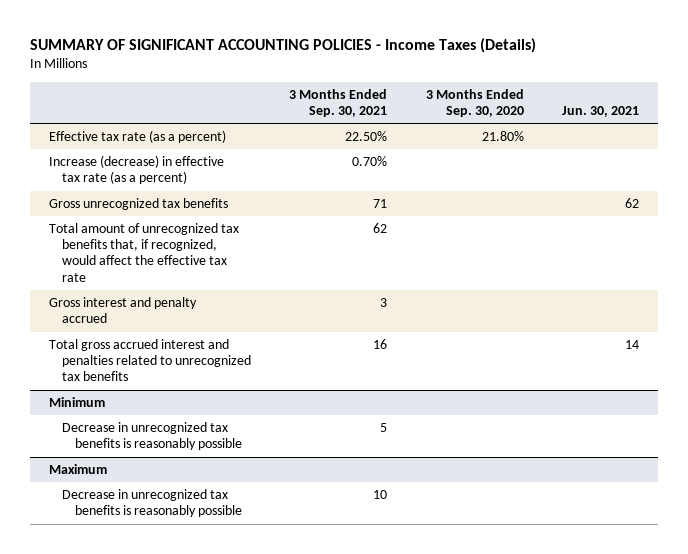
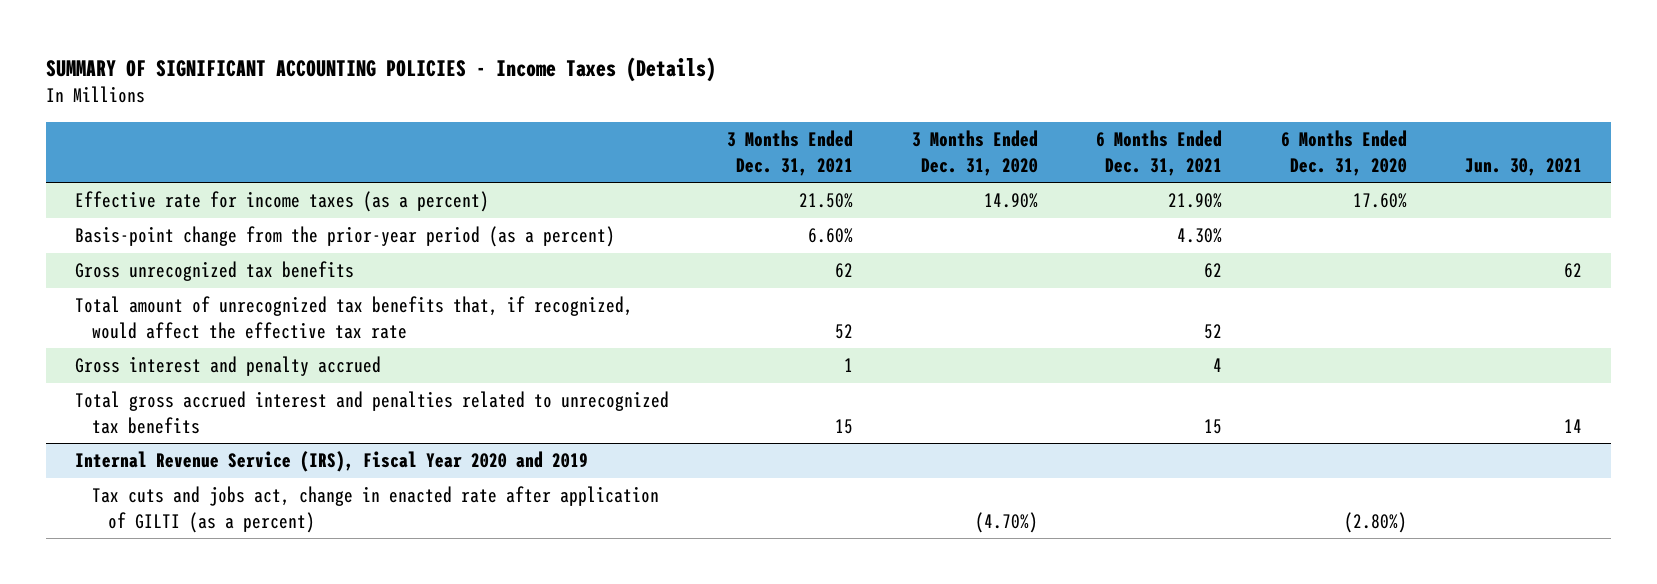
- | 3 Months Ended Sep. 30, 2021 | 3 Months Ended Sep. 30, 2020 | Jun. 30, 2021
+ | 3 Months Ended Dec. 31, 2021 | 3 Months Ended Dec. 31, 2020 | 6 Months Ended Dec. 31, 2021 | 6 Months Ended Dec. 31, 2020 | Jun. 30, 2021
- Effective tax rate (as a percent) | 22.50% | 21.80% |
- Increase (decrease) in effective tax rate (as a percent) | 0.70% | |
+ Effective rate for income taxes (as a percent) | 21.50% | 14.90% | 21.90% | 17.60% |
+ Basis-point change from the prior-year period (as a percent) | 6.60% | | 4.30% | |
- Minimum
- Decrease in unrecognized tax benefits is reasonably possible | 5 | |
- Maximum
- Decrease in unrecognized tax benefits is reasonably possible | 10 | |
+ Internal Revenue Service (IRS), Fiscal Year 2020 and 2019
+ Tax cuts and jobs act, change in enacted rate after application of GILTI (as a percent) | | (4.70%) | | (2.80%) |

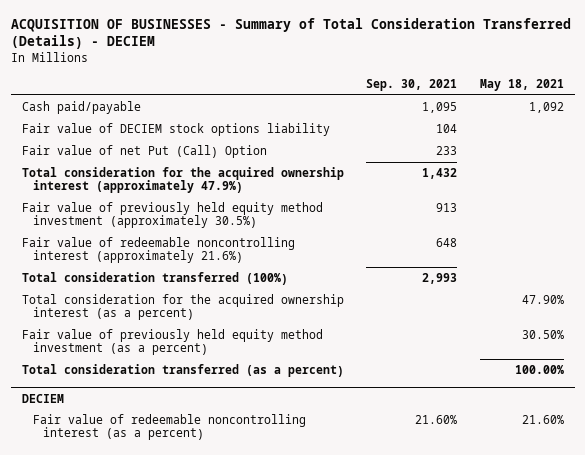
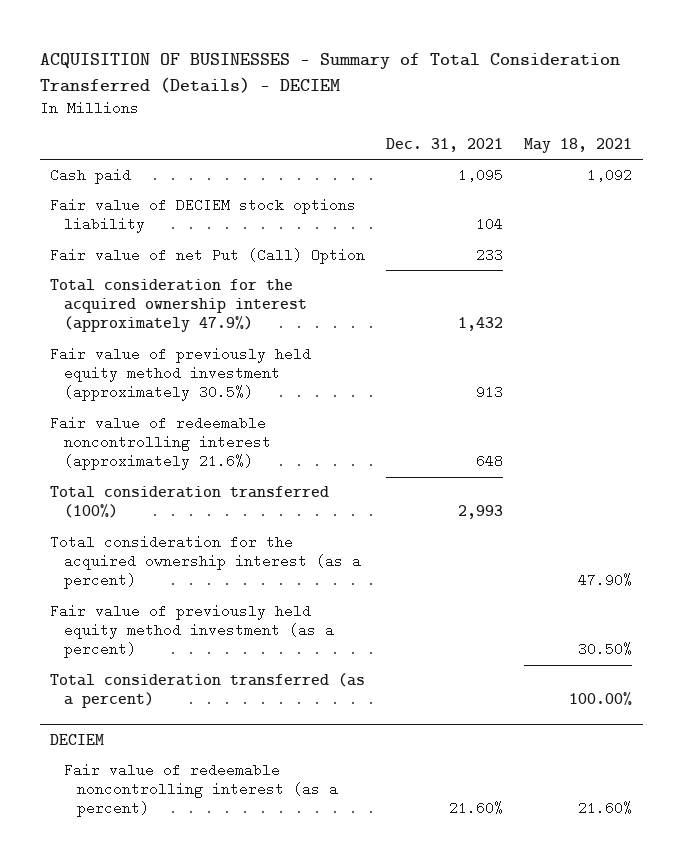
- | Sep. 30, 2021 | May 18, 2021
+ | Dec. 31, 2021 | May 18, 2021
- Cash paid/payable | 1,095 | 1,092
+ Cash paid | 1,095 | 1,092

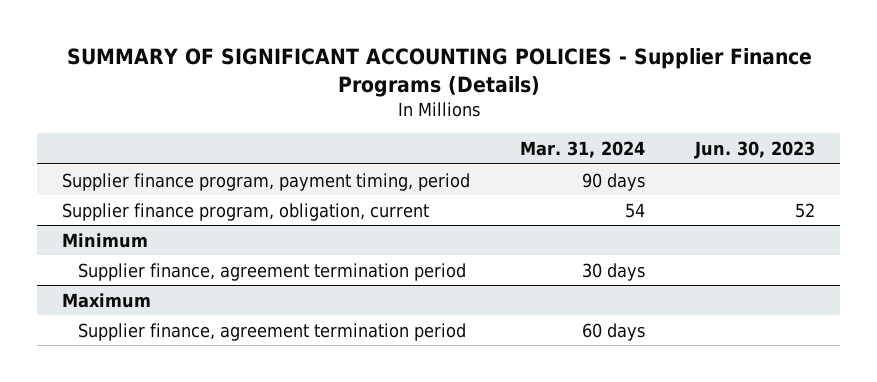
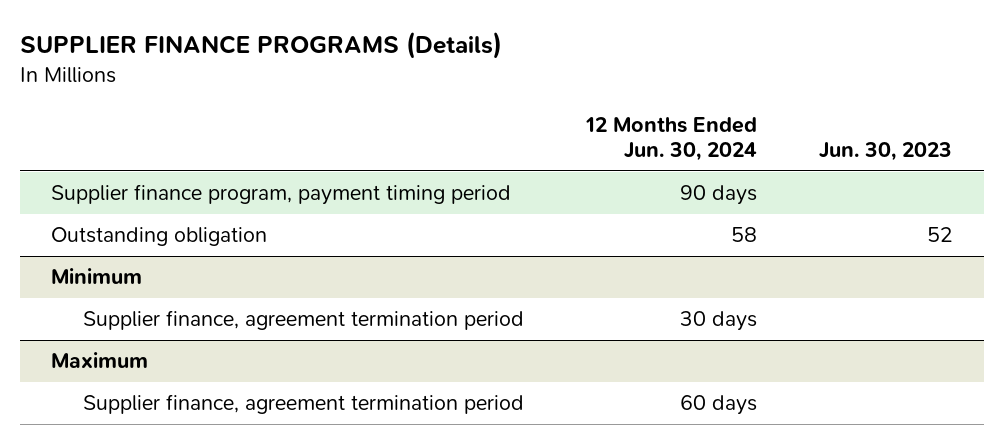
- SUMMARY OF SIGNIFICANT ACCOUNTING POLICIES - Supplier Finance Programs (Details)
+ SUPPLIER FINANCE PROGRAMS (Details)
- | Mar. 31, 2024 | Jun. 30, 2023
+ | 12 Months Ended Jun. 30, 2024 | Jun. 30, 2023
- Supplier finance program, payment timing, period | 90 days |
- Supplier finance program, obligation, current | 54 | 52
+ Supplier finance program, payment timing period | 90 days |
+ Outstanding obligation | 58 | 52

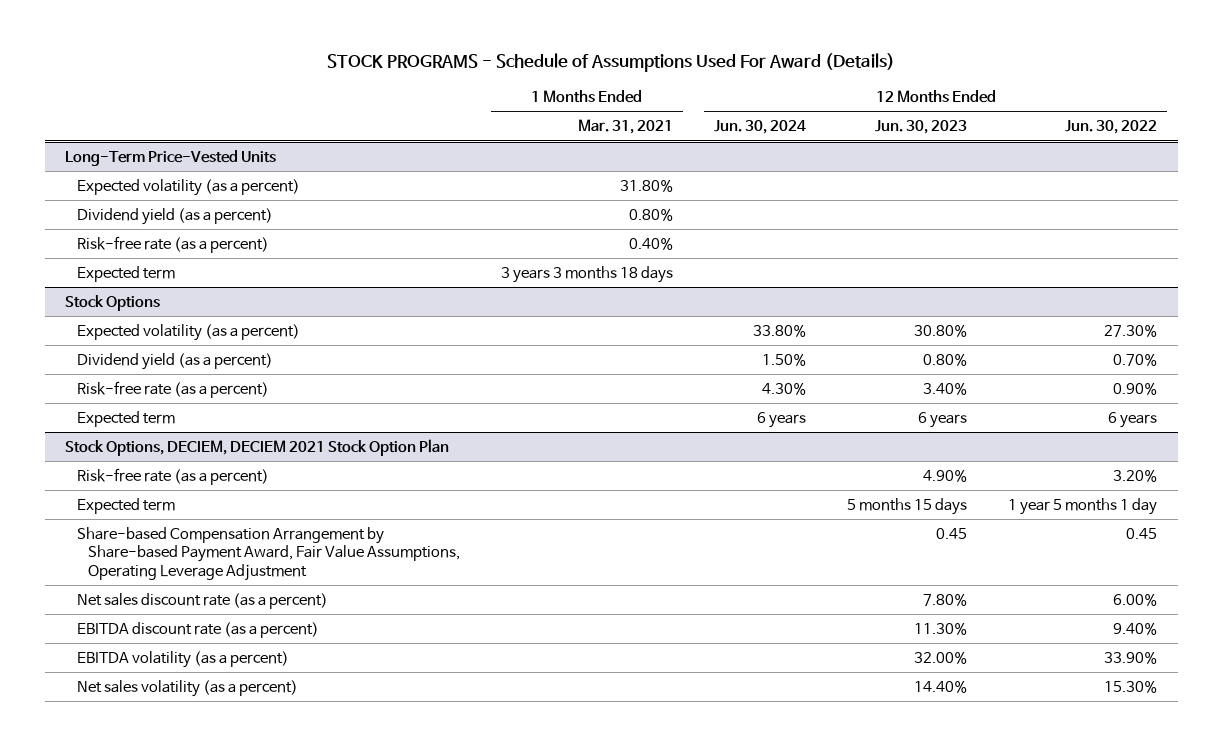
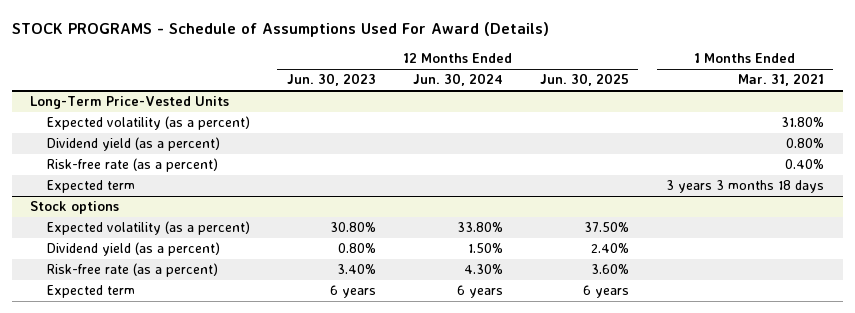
- | 1 Months Ended Mar. 31, 2021 | 12 Months Ended Jun. 30, 2024 | 12 Months Ended Jun. 30, 2023 | 12 Months Ended Jun. 30, 2022
+ | 12 Months Ended Jun. 30, 2023 | 12 Months Ended Jun. 30, 2024 | 12 Months Ended Jun. 30, 2025 | 1 Months Ended Mar. 31, 2021
- Stock Options
+ Stock options
- Stock Options, DECIEM, DECIEM 2021 Stock Option Plan
- Risk-free rate (as a percent) | | | 4.90% | 3.20%
- Expected term | | | 5 months 15 days | 1 year 5 months 1 day
- Share-based Compensation Arrangement by Share-based Payment Award, Fair Value Assumptions, Operating Leverage Adjustment | | | 0.45 | 0.45
- Net sales discount rate (as a percent) | | | 7.80% | 6.00%
- EBITDA discount rate (as a percent) | | | 11.30% | 9.40%
- EBITDA volatility (as a percent) | | | 32.00% | 33.90%
- Net sales volatility (as a percent) | | | 14.40% | 15.30%

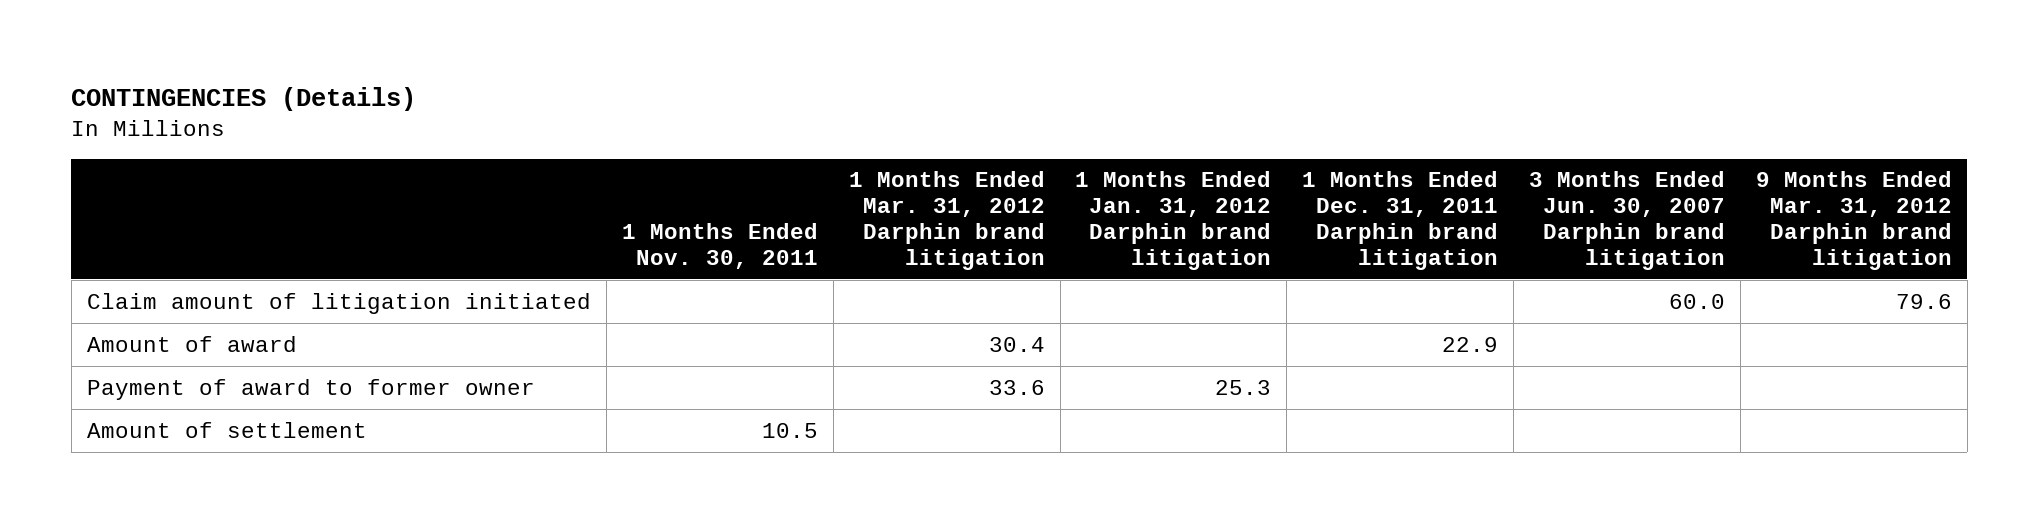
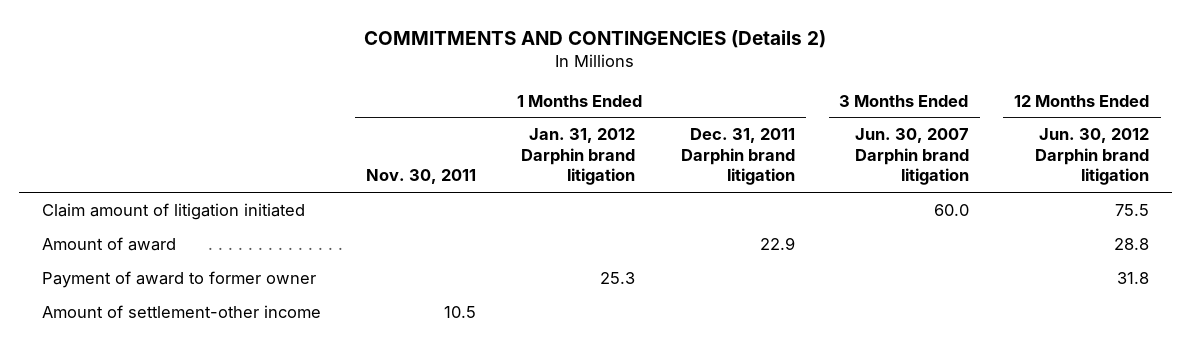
- CONTINGENCIES (Details)
+ COMMITMENTS AND CONTINGENCIES (Details 2)
- | 1 Months Ended Nov. 30, 2011 | 1 Months Ended Mar. 31, 2012 Darphin brand litigation | 1 Months Ended Jan. 31, 2012 Darphin brand litigation | 1 Months Ended Dec. 31, 2011 Darphin brand litigation | 3 Months Ended Jun. 30, 2007 Darphin brand litigation | 9 Months Ended Mar. 31, 2012 Darphin brand litigation
+ | 1 Months Ended Nov. 30, 2011 | 1 Months Ended Jan. 31, 2012 Darphin brand litigation | 1 Months Ended Dec. 31, 2011 Darphin brand litigation | 3 Months Ended Jun. 30, 2007 Darphin brand litigation | 12 Months Ended Jun. 30, 2012 Darphin brand litigation
- Amount of settlement | 10.5 | | | | |
+ Amount of settlement-other income | 10.5 | | | |

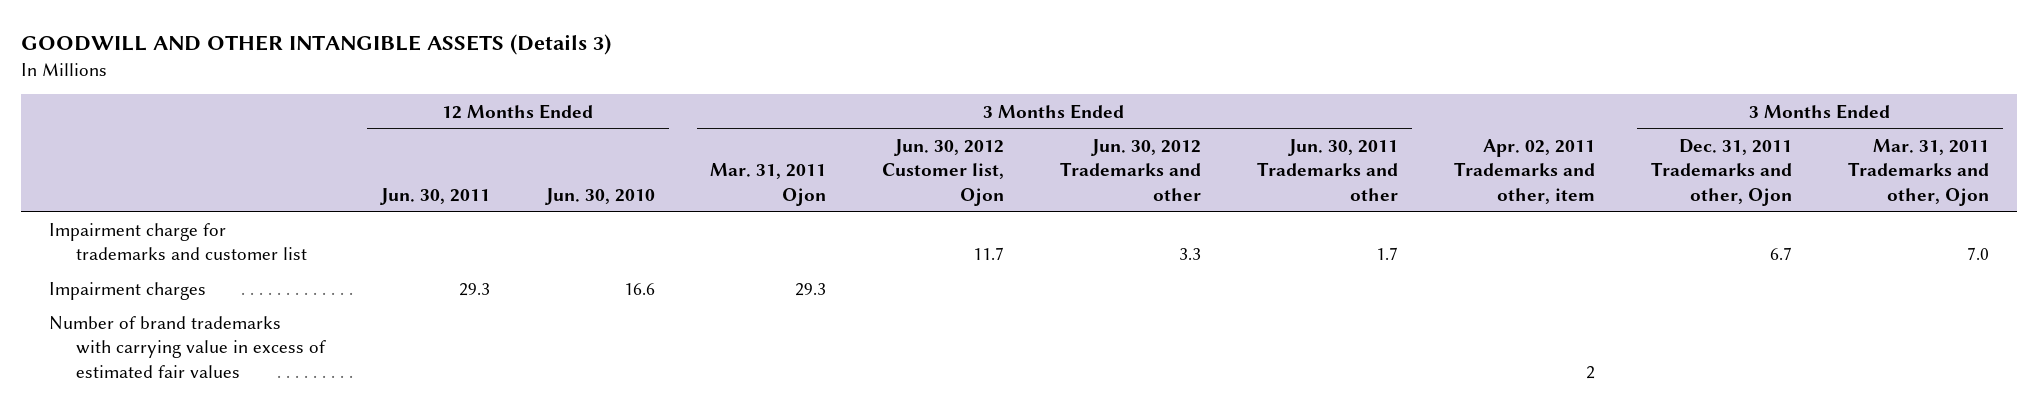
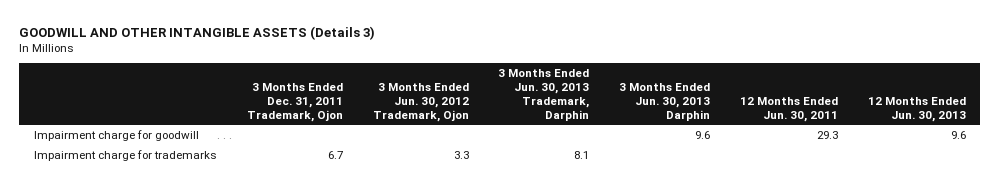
- | 12 Months Ended Jun. 30, 2011 | 12 Months Ended Jun. 30, 2010 | 3 Months Ended Mar. 31, 2011 Ojon | 3 Months Ended Jun. 30, 2012 Customer list, Ojon | 3 Months Ended Jun. 30, 2012 Trademarks and other | 3 Months Ended Jun. 30, 2011 Trademarks and other | Apr. 02, 2011 Trademarks and other, item | 3 Months Ended Dec. 31, 2011 Trademarks and other, Ojon | 3 Months Ended Mar. 31, 2011 Trademarks and other, Ojon
+ | 3 Months Ended Dec. 31, 2011 Trademark, Ojon | 3 Months Ended Jun. 30, 2012 Trademark, Ojon | 3 Months Ended Jun. 30, 2013 Trademark, Darphin | 3 Months Ended Jun. 30, 2013 Darphin | 12 Months Ended Jun. 30, 2011 | 12 Months Ended Jun. 30, 2013
- Impairment charge for trademarks and customer list | | | | 11.7 | 3.3 | 1.7 | | 6.7 | 7.0
- Impairment charges | 29.3 | 16.6 | 29.3 | | | | | |
- Number of brand trademarks with carrying value in excess of estimated fair values | | | | | | | 2 | |
+ Impairment charge for goodwill | | | | 9.6 | 29.3 | 9.6
+ Impairment charge for trademarks | 6.7 | 3.3 | 8.1 | | |

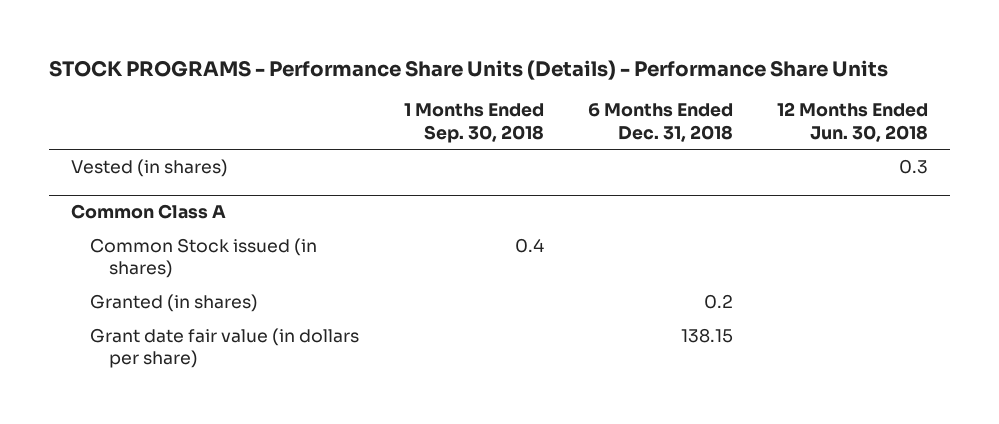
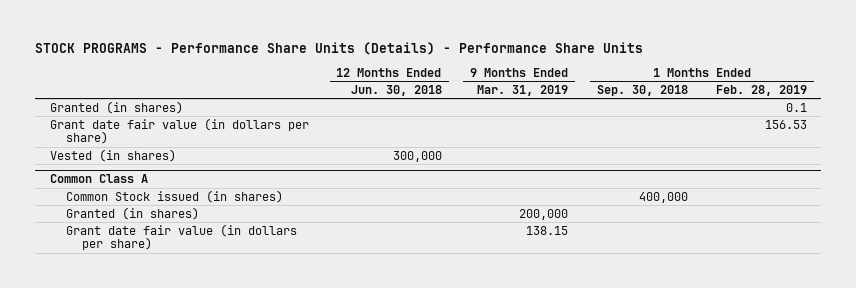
- | 1 Months Ended Sep. 30, 2018 | 6 Months Ended Dec. 31, 2018 | 12 Months Ended Jun. 30, 2018
+ | 12 Months Ended Jun. 30, 2018 | 9 Months Ended Mar. 31, 2019 | 1 Months Ended Sep. 30, 2018 | 1 Months Ended Feb. 28, 2019
- Vested (in shares) | | | 0.3
+ Granted (in shares) | | | | 0.1
+ Grant date fair value (in dollars per share) | | | | 156.53
+ Vested (in shares) | 300,000 | | |
@ Common Class A
- Common Stock issued (in shares) | 0.4 | |
+ Common Stock issued (in shares) | | | 400,000 |

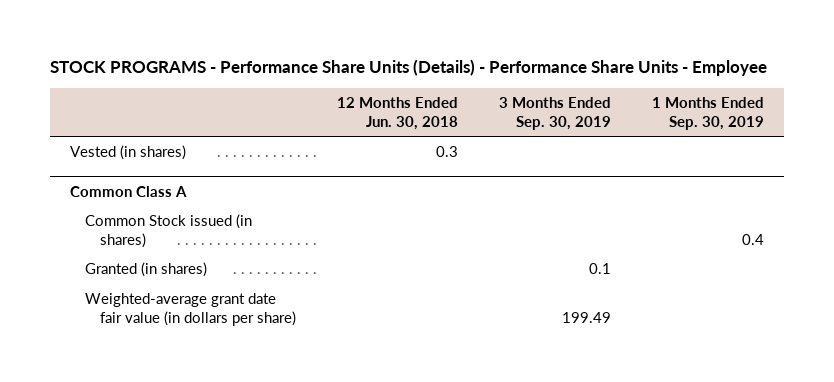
- STOCK PROGRAMS - Performance Share Units (Details) - Performance Share Units
+ STOCK PROGRAMS - Performance Share Units (Details) - Performance Share Units - Employee
- | 12 Months Ended Jun. 30, 2018 | 9 Months Ended Mar. 31, 2019 | 1 Months Ended Sep. 30, 2018 | 1 Months Ended Feb. 28, 2019
+ | 12 Months Ended Jun. 30, 2018 | 3 Months Ended Sep. 30, 2019 | 1 Months Ended Sep. 30, 2019
- Granted (in shares) | | | | 0.1
- Grant date fair value (in dollars per share) | | | | 156.53
- Vested (in shares) | 300,000 | | |
+ Vested (in shares) | 0.3 | |
@ Common Class A
- Grant date fair value (in dollars per share) | | 138.15 | |
+ Weighted-average grant date fair value (in dollars per share) | | 199.49 |

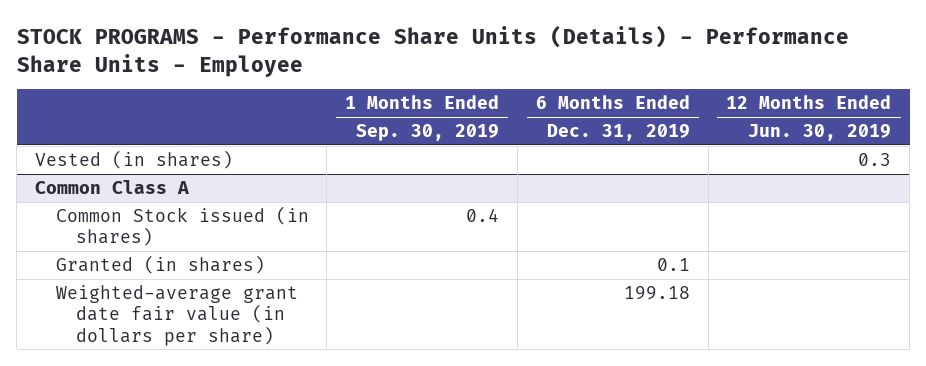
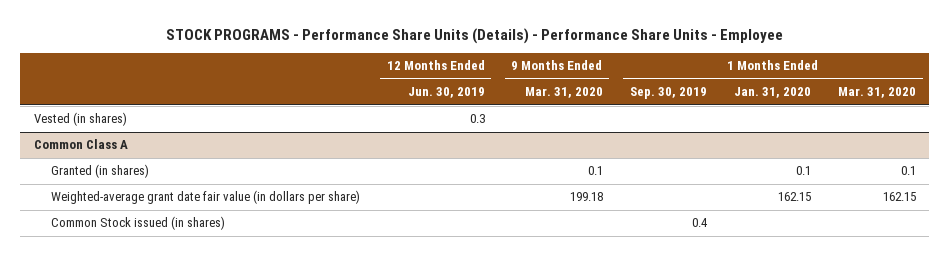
- | 1 Months Ended Sep. 30, 2019 | 6 Months Ended Dec. 31, 2019 | 12 Months Ended Jun. 30, 2019
+ | 12 Months Ended Jun. 30, 2019 | 9 Months Ended Mar. 31, 2020 | 1 Months Ended Sep. 30, 2019 | 1 Months Ended Jan. 31, 2020 | 1 Months Ended Mar. 31, 2020
@ Common Class A
moved down: Common Stock issued (in shares) | | | 0.4 | |

